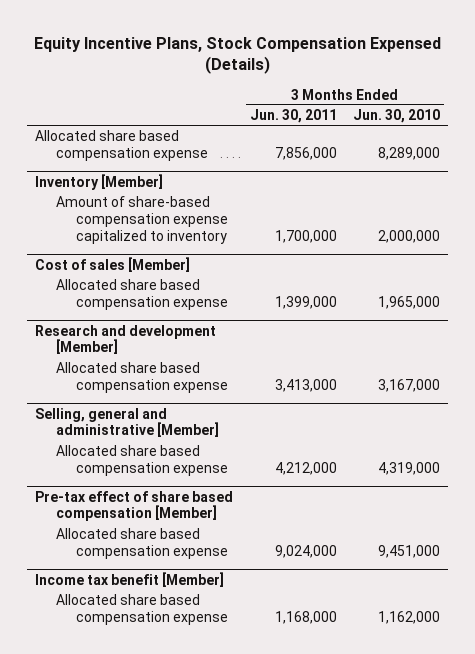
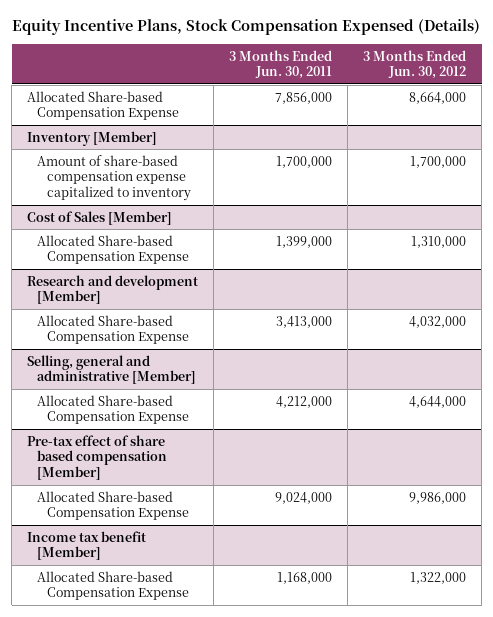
- | 3 Months Ended Jun. 30, 2011 | 3 Months Ended Jun. 30, 2010
+ | 3 Months Ended Jun. 30, 2011 | 3 Months Ended Jun. 30, 2012
- Allocated share based compensation expense | 7,856,000 | 8,289,000
+ Allocated Share-based Compensation Expense | 7,856,000 | 8,664,000
- Cost of sales [Member]
- Allocated share based compensation expense | 1,399,000 | 1,965,000
+ Cost of Sales [Member]
+ Allocated Share-based Compensation Expense | 1,399,000 | 1,310,000
@ Research and development [Member]
- Allocated share based compensation expense | 3,413,000 | 3,167,000
+ Allocated Share-based Compensation Expense | 3,413,000 | 4,032,000
@ Selling, general and administrative [Member]
- Allocated share based compensation expense | 4,212,000 | 4,319,000
+ Allocated Share-based Compensation Expense | 4,212,000 | 4,644,000
@ Pre-tax effect of share based compensation [Member]
- Allocated share based compensation expense | 9,024,000 | 9,451,000
+ Allocated Share-based Compensation Expense | 9,024,000 | 9,986,000
@ Income tax benefit [Member]
- Allocated share based compensation expense | 1,168,000 | 1,162,000
+ Allocated Share-based Compensation Expense | 1,168,000 | 1,322,000

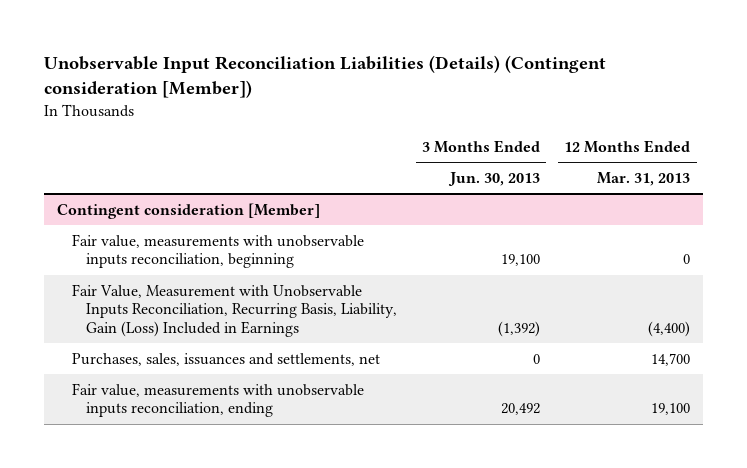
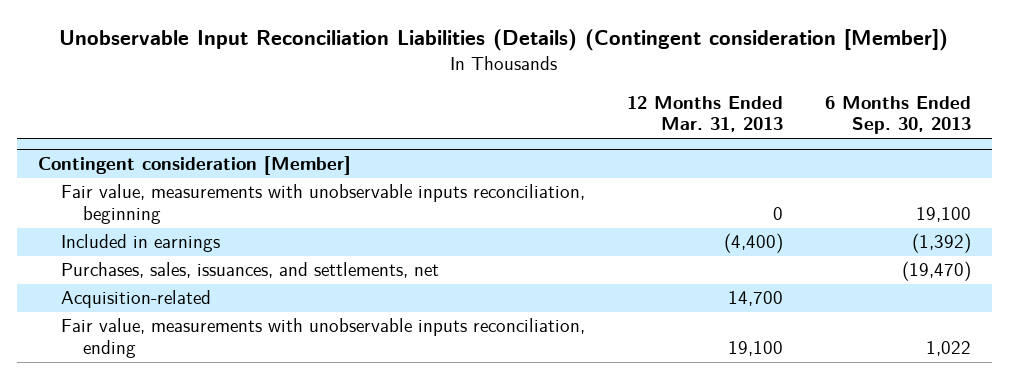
- | 3 Months Ended Jun. 30, 2013 | 12 Months Ended Mar. 31, 2013
+ | 12 Months Ended Mar. 31, 2013 | 6 Months Ended Sep. 30, 2013
@ Contingent consideration [Member]
- Fair Value, Measurement with Unobservable Inputs Reconciliation, Recurring Basis, Liability, Gain (Loss) Included in Earnings | (1,392) | (4,400)
- Purchases, sales, issuances and settlements, net | 0 | 14,700
+ Included in earnings | (4,400) | (1,392)
+ Purchases, sales, issuances, and settlements, net | | (19,470)
+ Acquisition-related | 14,700 |

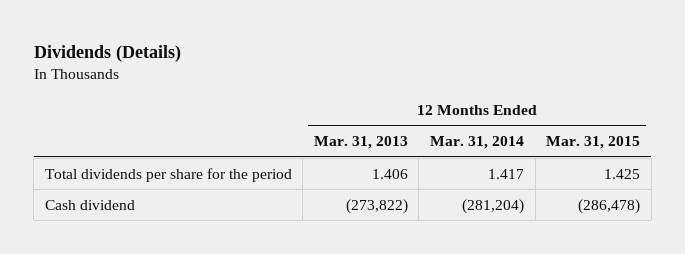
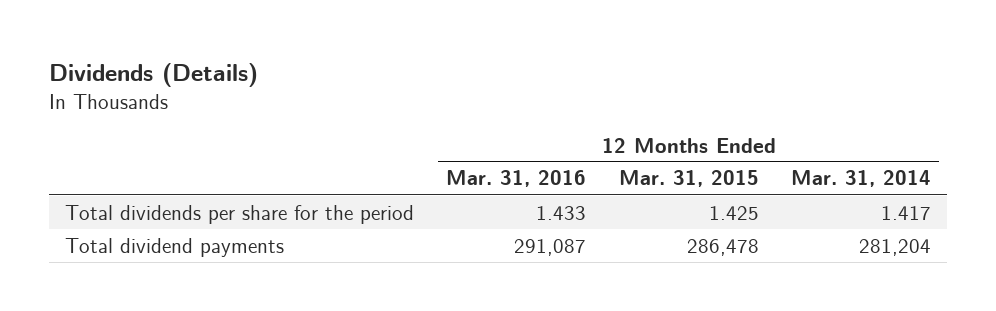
- | 12 Months Ended Mar. 31, 2013 | 12 Months Ended Mar. 31, 2014 | 12 Months Ended Mar. 31, 2015
+ | 12 Months Ended Mar. 31, 2016 | 12 Months Ended Mar. 31, 2015 | 12 Months Ended Mar. 31, 2014
- Cash dividend | (273,822) | (281,204) | (286,478)
+ Total dividend payments | 291,087 | 286,478 | 281,204

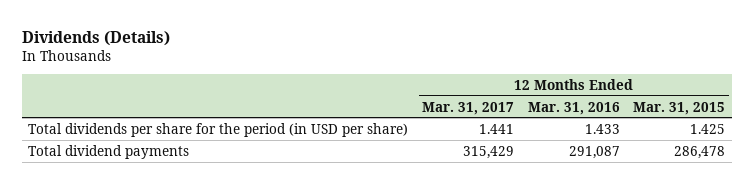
- | 12 Months Ended Mar. 31, 2016 | 12 Months Ended Mar. 31, 2015 | 12 Months Ended Mar. 31, 2014
+ | 12 Months Ended Mar. 31, 2017 | 12 Months Ended Mar. 31, 2016 | 12 Months Ended Mar. 31, 2015
- Total dividends per share for the period | 1.433 | 1.425 | 1.417
+ Total dividends per share for the period (in USD per share) | 1.441 | 1.433 | 1.425

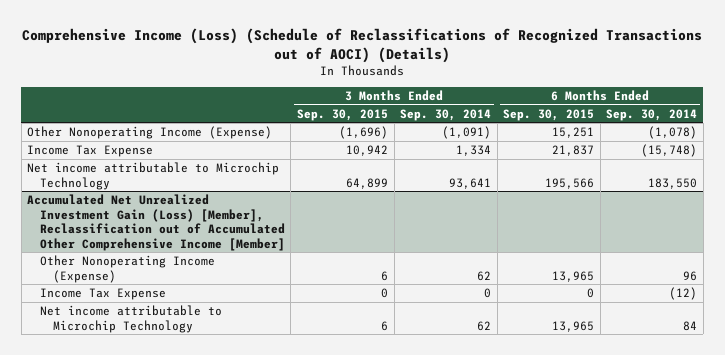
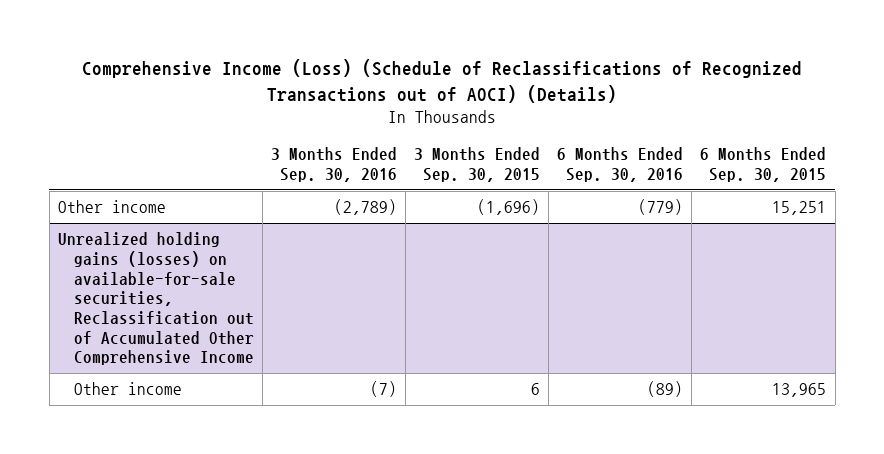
- | 3 Months Ended Sep. 30, 2015 | 3 Months Ended Sep. 30, 2014 | 6 Months Ended Sep. 30, 2015 | 6 Months Ended Sep. 30, 2014
+ | 3 Months Ended Sep. 30, 2016 | 3 Months Ended Sep. 30, 2015 | 6 Months Ended Sep. 30, 2016 | 6 Months Ended Sep. 30, 2015
- Other Nonoperating Income (Expense) | (1,696) | (1,091) | 15,251 | (1,078)
- Income Tax Expense | 10,942 | 1,334 | 21,837 | (15,748)
- Net income attributable to Microchip Technology | 64,899 | 93,641 | 195,566 | 183,550
- Accumulated Net Unrealized Investment Gain (Loss) [Member], Reclassification out of Accumulated Other Comprehensive Income [Member]
- Other Nonoperating Income (Expense) | 6 | 62 | 13,965 | 96
- Income Tax Expense | 0 | 0 | 0 | (12)
- Net income attributable to Microchip Technology | 6 | 62 | 13,965 | 84
+ Other income | (2,789) | (1,696) | (779) | 15,251
+ Unrealized holding gains (losses) on available-for-sale securities, Reclassification out of Accumulated Other Comprehensive Income
+ Other income | (7) | 6 | (89) | 13,965

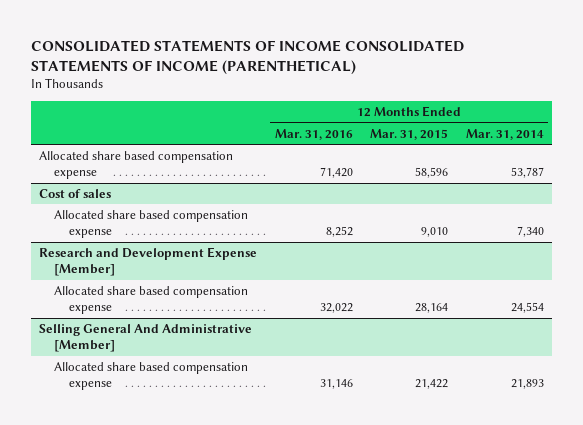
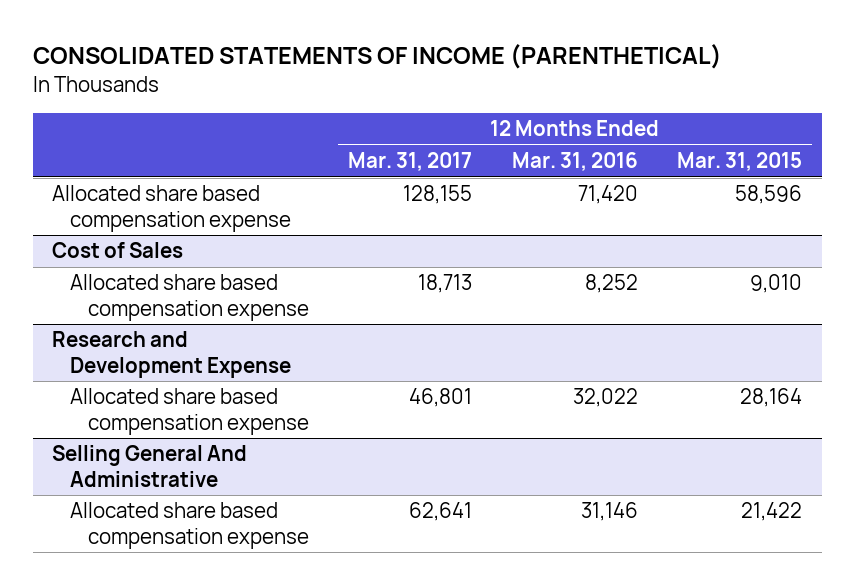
- CONSOLIDATED STATEMENTS OF INCOME CONSOLIDATED STATEMENTS OF INCOME (PARENTHETICAL)
+ CONSOLIDATED STATEMENTS OF INCOME (PARENTHETICAL)
- | 12 Months Ended Mar. 31, 2016 | 12 Months Ended Mar. 31, 2015 | 12 Months Ended Mar. 31, 2014
+ | 12 Months Ended Mar. 31, 2017 | 12 Months Ended Mar. 31, 2016 | 12 Months Ended Mar. 31, 2015
- Cost of sales
+ Cost of Sales
- Research and Development Expense [Member]
+ Research and Development Expense
- Selling General And Administrative [Member]
+ Selling General And Administrative

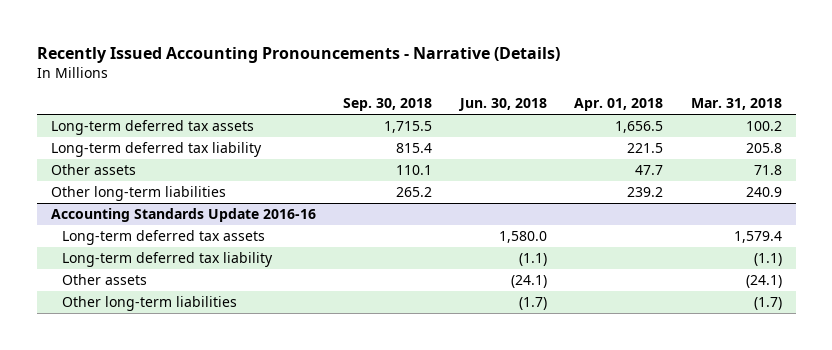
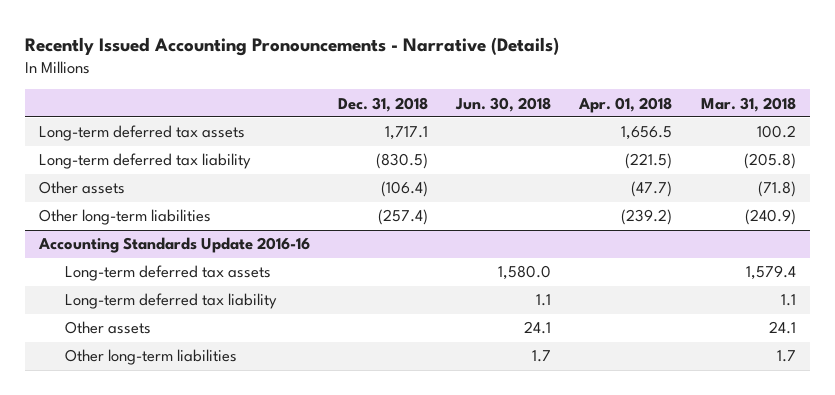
- | Sep. 30, 2018 | Jun. 30, 2018 | Apr. 01, 2018 | Mar. 31, 2018
+ | Dec. 31, 2018 | Jun. 30, 2018 | Apr. 01, 2018 | Mar. 31, 2018
- Long-term deferred tax liability | 815.4 | | 221.5 | 205.8
- Other assets | 110.1 | | 47.7 | 71.8
- Other long-term liabilities | 265.2 | | 239.2 | 240.9
+ Long-term deferred tax liability | (830.5) | | (221.5) | (205.8)
+ Other assets | (106.4) | | (47.7) | (71.8)
+ Other long-term liabilities | (257.4) | | (239.2) | (240.9)
@ Accounting Standards Update 2016-16
- Long-term deferred tax liability | | (1.1) | | (1.1)
- Other assets | | (24.1) | | (24.1)
- Other long-term liabilities | | (1.7) | | (1.7)
+ Long-term deferred tax liability | | 1.1 | | 1.1
+ Other assets | | 24.1 | | 24.1
+ Other long-term liabilities | | 1.7 | | 1.7

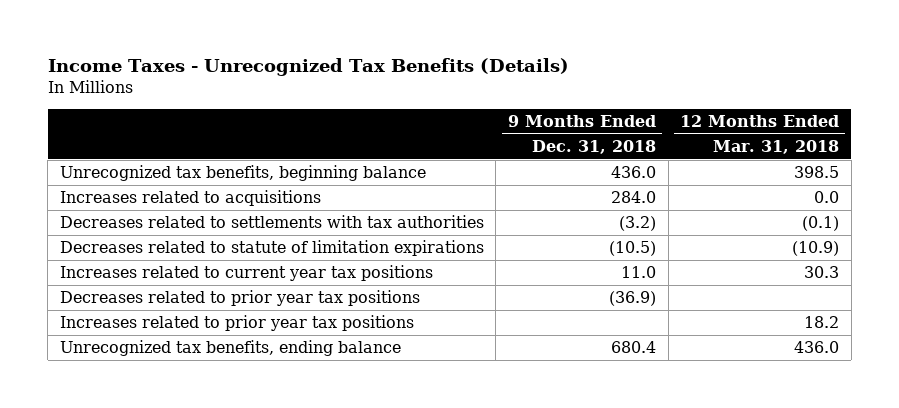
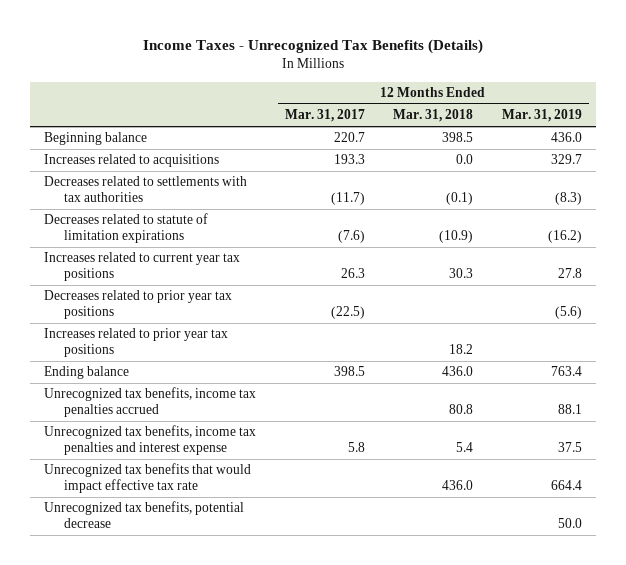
- | 9 Months Ended Dec. 31, 2018 | 12 Months Ended Mar. 31, 2018
+ | 12 Months Ended Mar. 31, 2017 | 12 Months Ended Mar. 31, 2018 | 12 Months Ended Mar. 31, 2019
- Unrecognized tax benefits, beginning balance | 436.0 | 398.5
+ Beginning balance | 220.7 | 398.5 | 436.0
- Unrecognized tax benefits, ending balance | 680.4 | 436.0
+ Ending balance | 398.5 | 436.0 | 763.4
+ Unrecognized tax benefits, income tax penalties accrued | | 80.8 | 88.1
+ Unrecognized tax benefits, income tax penalties and interest expense | 5.8 | 5.4 | 37.5
+ Unrecognized tax benefits that would impact effective tax rate | | 436.0 | 664.4
+ Unrecognized tax benefits, potential decrease | | | 50.0

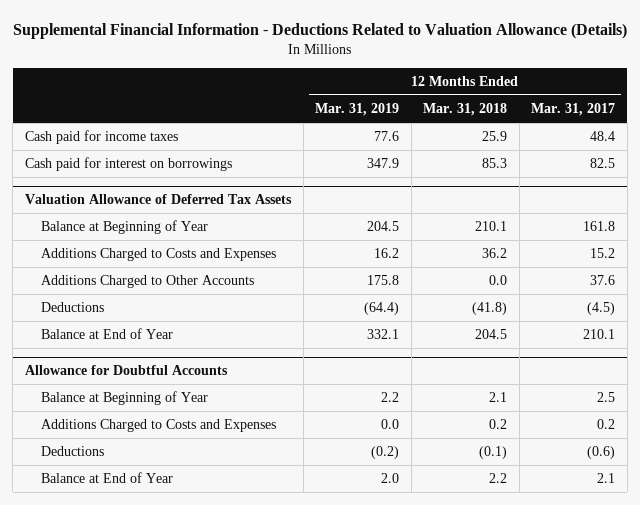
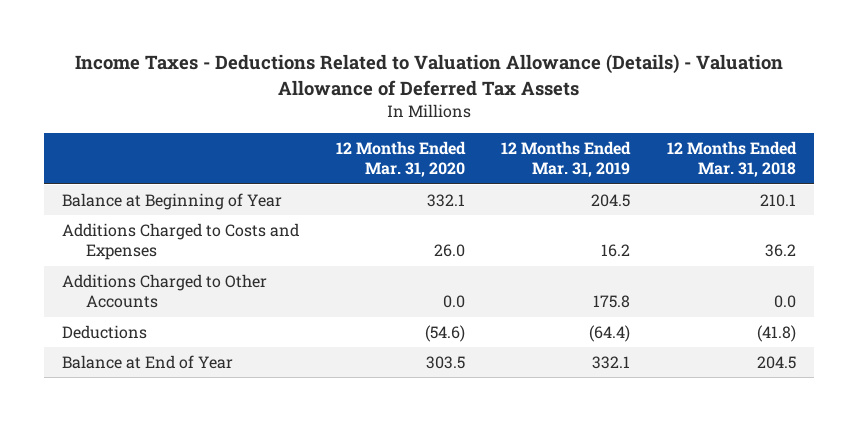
- Supplemental Financial Information - Deductions Related to Valuation Allowance (Details)
+ Income Taxes - Deductions Related to Valuation Allowance (Details) - Valuation Allowance of Deferred Tax Assets
- | 12 Months Ended Mar. 31, 2019 | 12 Months Ended Mar. 31, 2018 | 12 Months Ended Mar. 31, 2017
+ | 12 Months Ended Mar. 31, 2020 | 12 Months Ended Mar. 31, 2019 | 12 Months Ended Mar. 31, 2018
- Cash paid for income taxes | 77.6 | 25.9 | 48.4
- Cash paid for interest on borrowings | 347.9 | 85.3 | 82.5
- Valuation Allowance of Deferred Tax Assets
- Allowance for Doubtful Accounts
- Balance at Beginning of Year | 2.2 | 2.1 | 2.5
- Additions Charged to Costs and Expenses | 0.0 | 0.2 | 0.2
- Deductions | (0.2) | (0.1) | (0.6)
- Balance at End of Year | 2.0 | 2.2 | 2.1

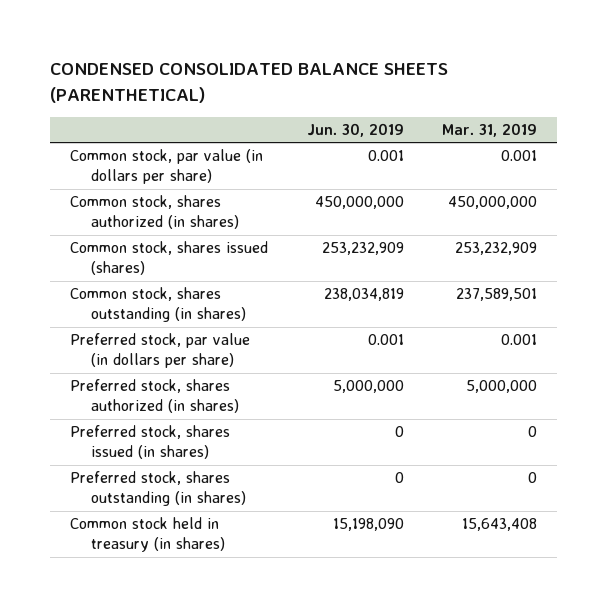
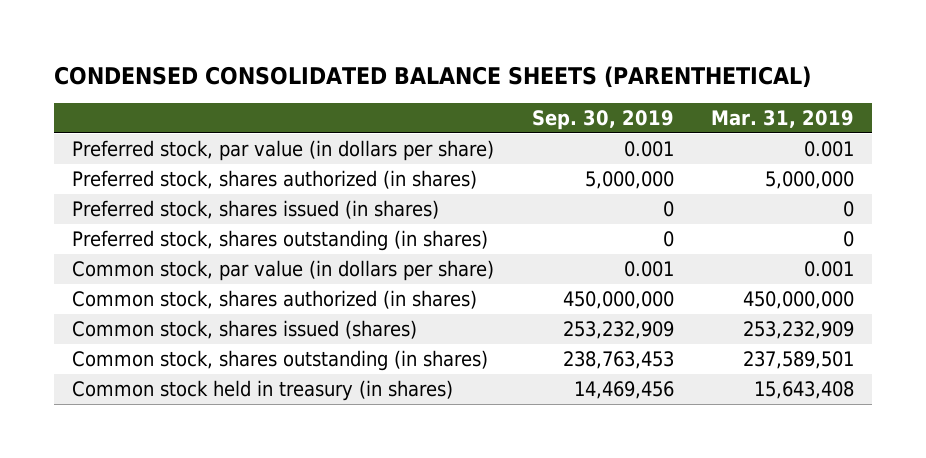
- | Jun. 30, 2019 | Mar. 31, 2019
+ | Sep. 30, 2019 | Mar. 31, 2019
moved down: Common stock, par value (in dollars per share) | 0.001 | 0.001
moved down: Common stock, shares authorized (in shares) | 450,000,000 | 450,000,000
moved down: Common stock, shares issued (shares) | 253,232,909 | 253,232,909
moved down: Common stock, shares outstanding (in shares) | 238,763,453 | 237,589,501

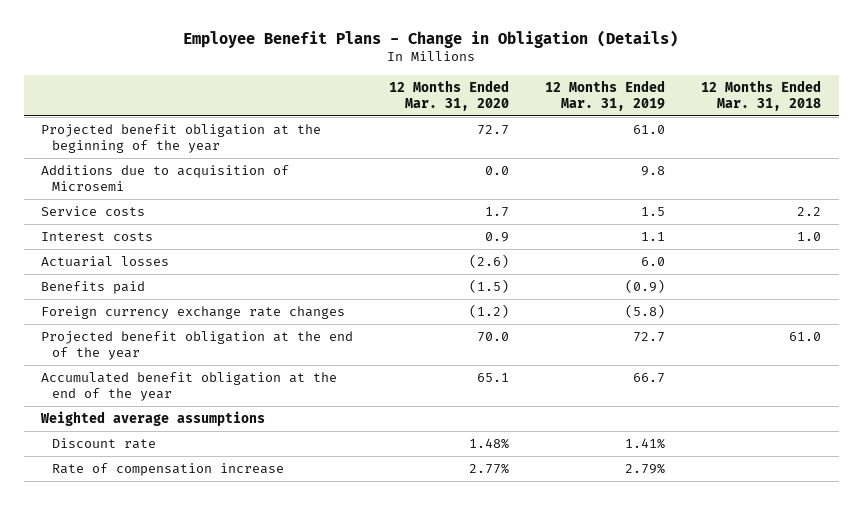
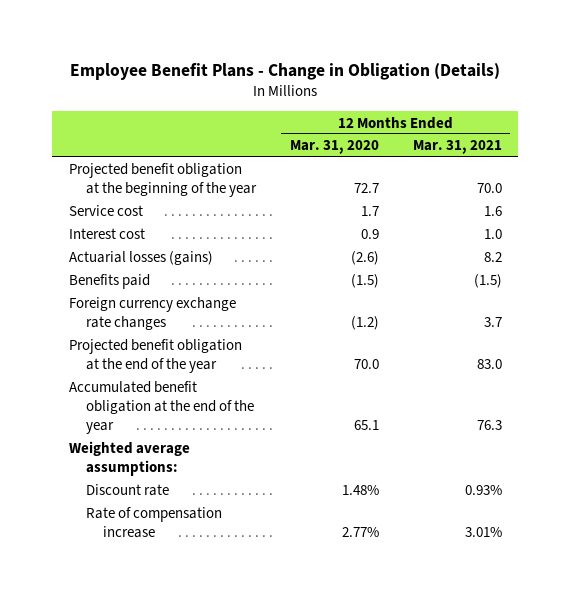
- | 12 Months Ended Mar. 31, 2020 | 12 Months Ended Mar. 31, 2019 | 12 Months Ended Mar. 31, 2018
+ | 12 Months Ended Mar. 31, 2020 | 12 Months Ended Mar. 31, 2021
- Additions due to acquisition of Microsemi | 0.0 | 9.8 |
- Service costs | 1.7 | 1.5 | 2.2
- Interest costs | 0.9 | 1.1 | 1.0
- Actuarial losses | (2.6) | 6.0 |
+ Service cost | 1.7 | 1.6
+ Interest cost | 0.9 | 1.0
+ Actuarial losses (gains) | (2.6) | 8.2
- Weighted average assumptions
+ Weighted average assumptions:

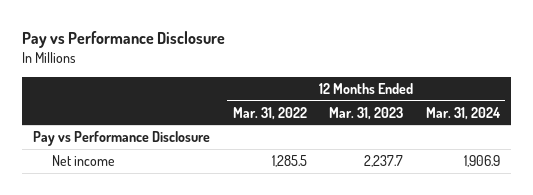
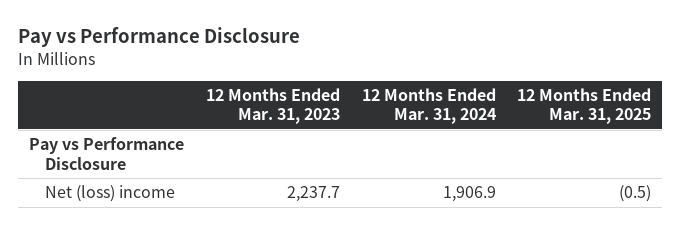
- | 12 Months Ended Mar. 31, 2022 | 12 Months Ended Mar. 31, 2023 | 12 Months Ended Mar. 31, 2024
+ | 12 Months Ended Mar. 31, 2023 | 12 Months Ended Mar. 31, 2024 | 12 Months Ended Mar. 31, 2025
- Net income | 1,285.5 | 2,237.7 | 1,906.9
+ Net (loss) income | 2,237.7 | 1,906.9 | (0.5)

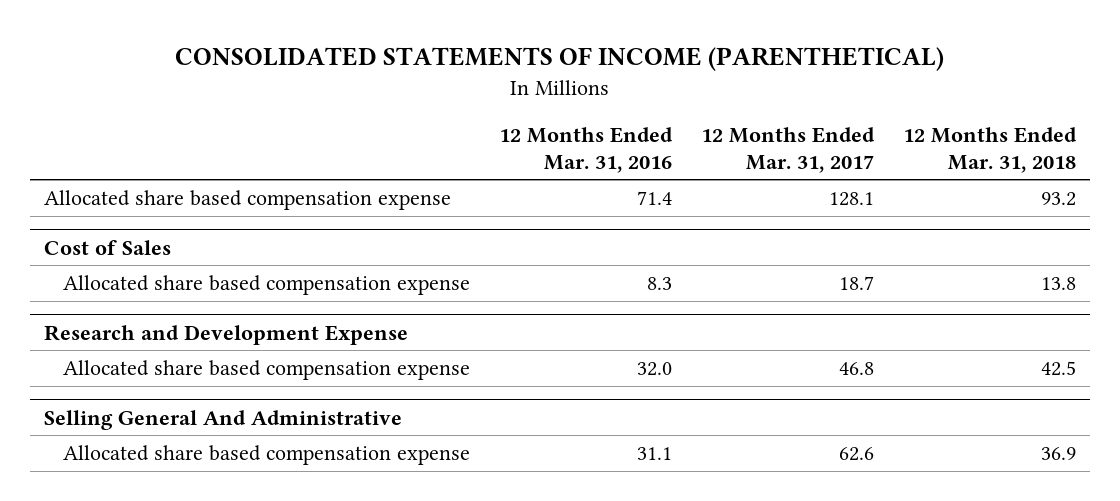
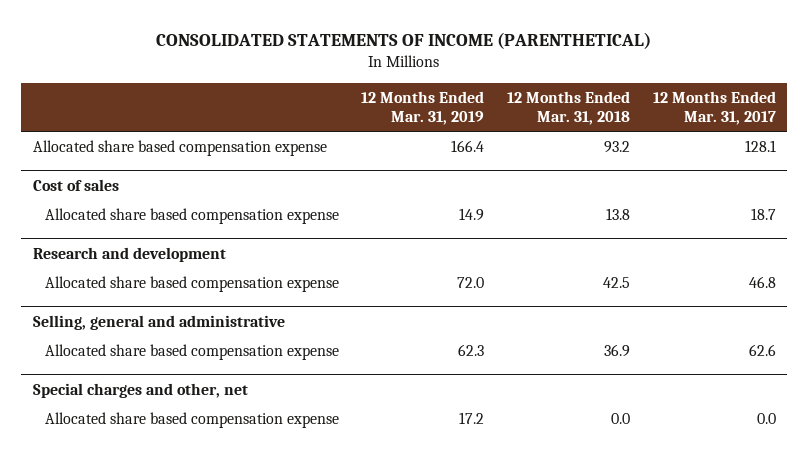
- | 12 Months Ended Mar. 31, 2016 | 12 Months Ended Mar. 31, 2017 | 12 Months Ended Mar. 31, 2018
+ | 12 Months Ended Mar. 31, 2019 | 12 Months Ended Mar. 31, 2018 | 12 Months Ended Mar. 31, 2017
- Cost of Sales
+ Cost of sales
- Research and Development Expense
+ Research and development
- Selling General And Administrative
+ Selling, general and administrative
+ Special charges and other, net
+ Allocated share based compensation expense | 17.2 | 0.0 | 0.0

